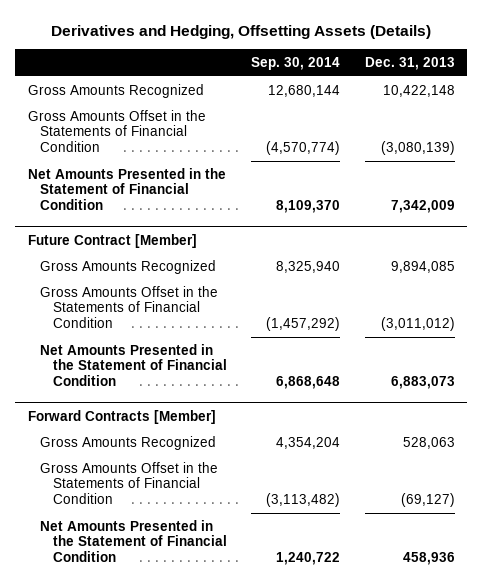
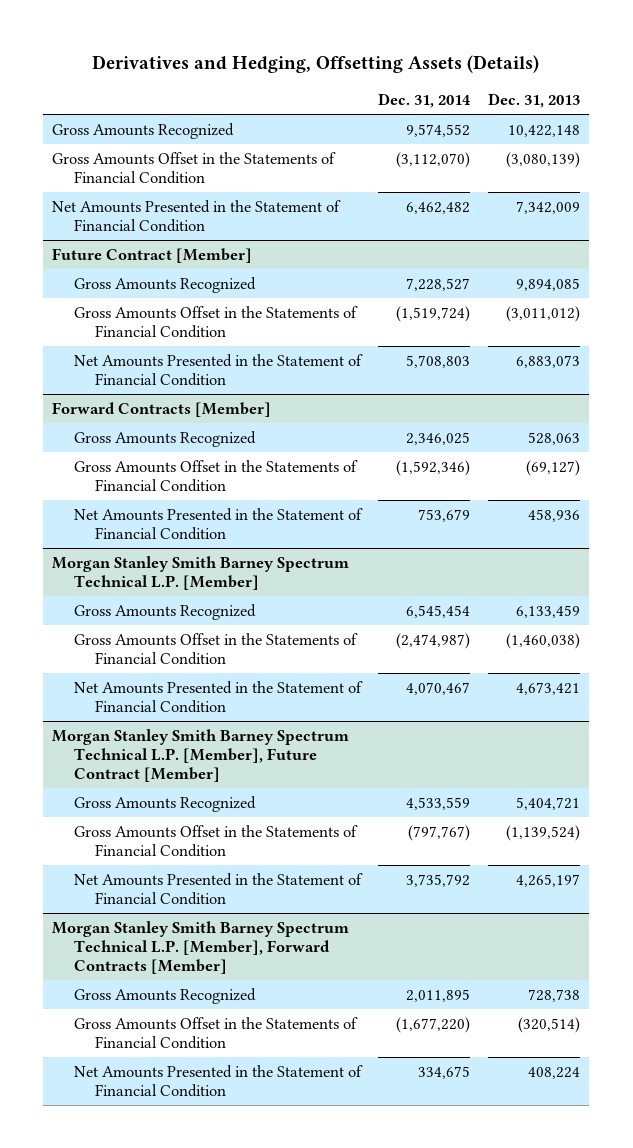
- | Sep. 30, 2014 | Dec. 31, 2013
+ | Dec. 31, 2014 | Dec. 31, 2013
+ Morgan Stanley Smith Barney Spectrum Technical L.P. [Member]
+ Gross Amounts Recognized | 6,545,454 | 6,133,459
+ Gross Amounts Offset in the Statements of Financial Condition | (2,474,987) | (1,460,038)
+ Net Amounts Presented in the Statement of Financial Condition | 4,070,467 | 4,673,421
+ Morgan Stanley Smith Barney Spectrum Technical L.P. [Member], Future Contract [Member]
+ Gross Amounts Recognized | 4,533,559 | 5,404,721
+ Gross Amounts Offset in the Statements of Financial Condition | (797,767) | (1,139,524)
+ Net Amounts Presented in the Statement of Financial Condition | 3,735,792 | 4,265,197
+ Morgan Stanley Smith Barney Spectrum Technical L.P. [Member], Forward Contracts [Member]
+ Gross Amounts Recognized | 2,011,895 | 728,738
+ Gross Amounts Offset in the Statements of Financial Condition | (1,677,220) | (320,514)
+ Net Amounts Presented in the Statement of Financial Condition | 334,675 | 408,224

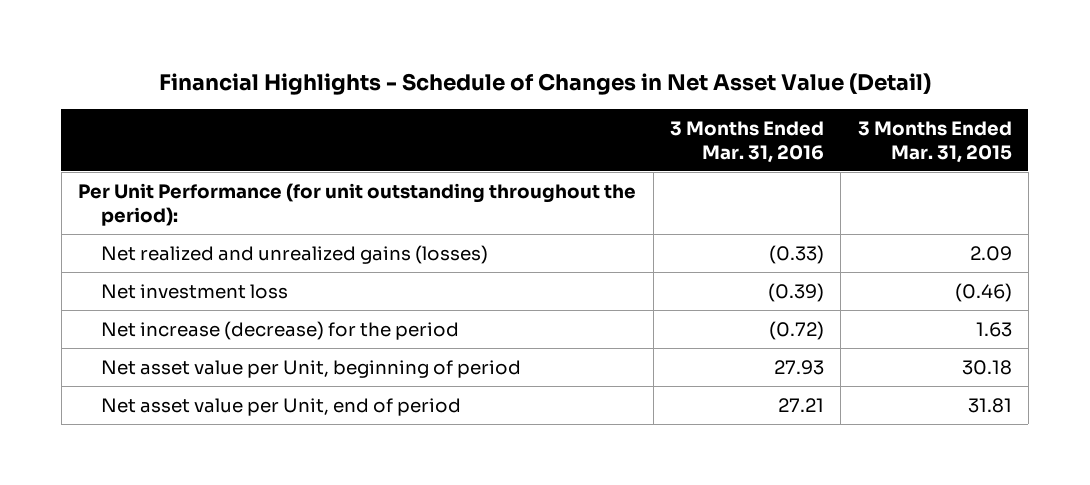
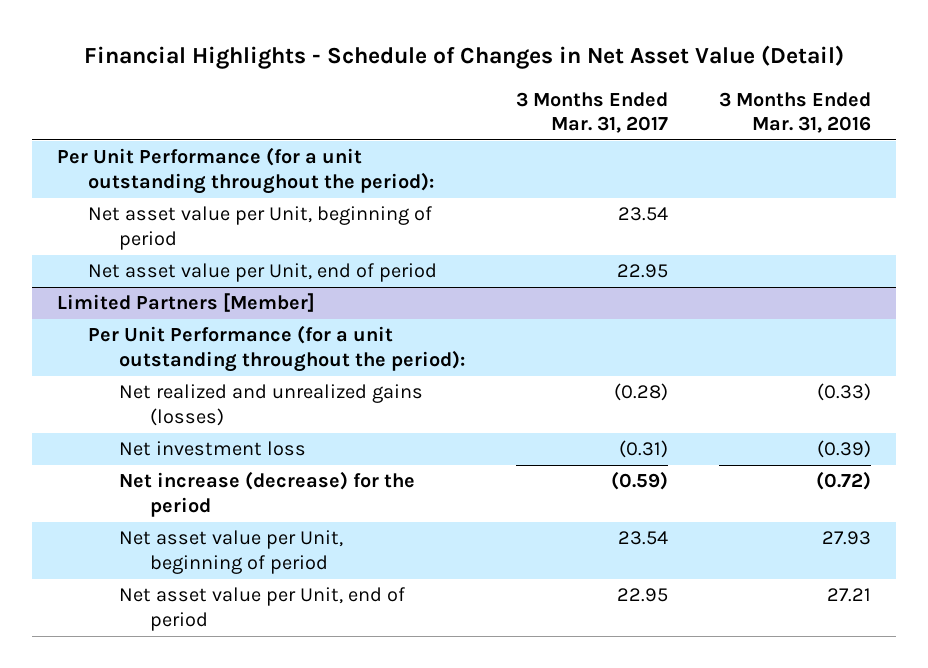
- | 3 Months Ended Mar. 31, 2016 | 3 Months Ended Mar. 31, 2015
+ | 3 Months Ended Mar. 31, 2017 | 3 Months Ended Mar. 31, 2016
- Per Unit Performance (for unit outstanding throughout the period):
+ Per Unit Performance (for a unit outstanding throughout the period):
+ Net asset value per Unit, beginning of period | 23.54 |
+ Net asset value per Unit, end of period | 22.95 |
+ Limited Partners [Member]
+ Per Unit Performance (for a unit outstanding throughout the period):

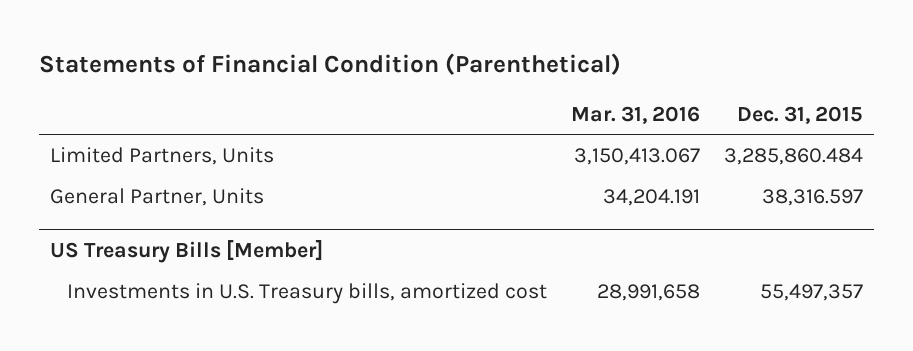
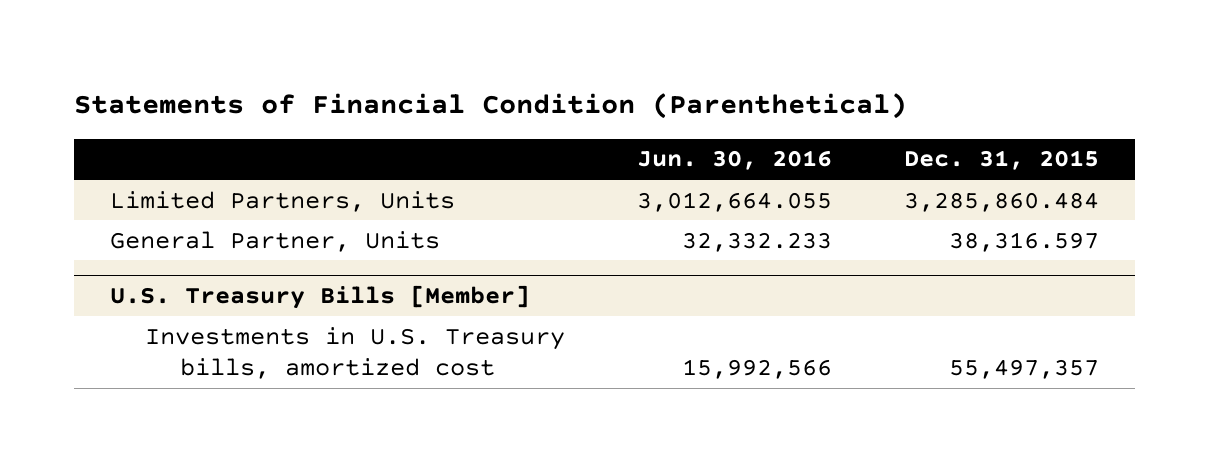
- | Mar. 31, 2016 | Dec. 31, 2015
+ | Jun. 30, 2016 | Dec. 31, 2015
- US Treasury Bills [Member]
+ U.S. Treasury Bills [Member]

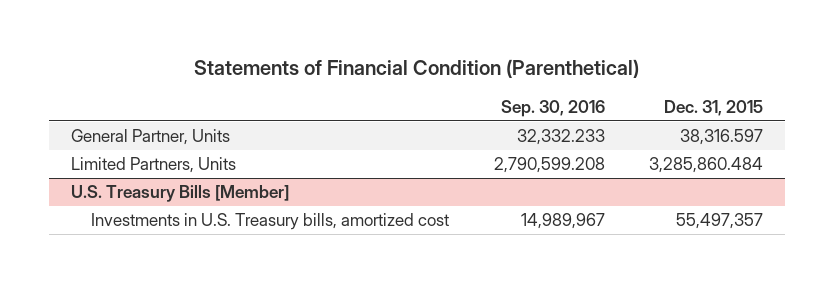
- | Jun. 30, 2016 | Dec. 31, 2015
+ | Sep. 30, 2016 | Dec. 31, 2015
moved down: Limited Partners, Units | 2,790,599.208 | 3,285,860.484

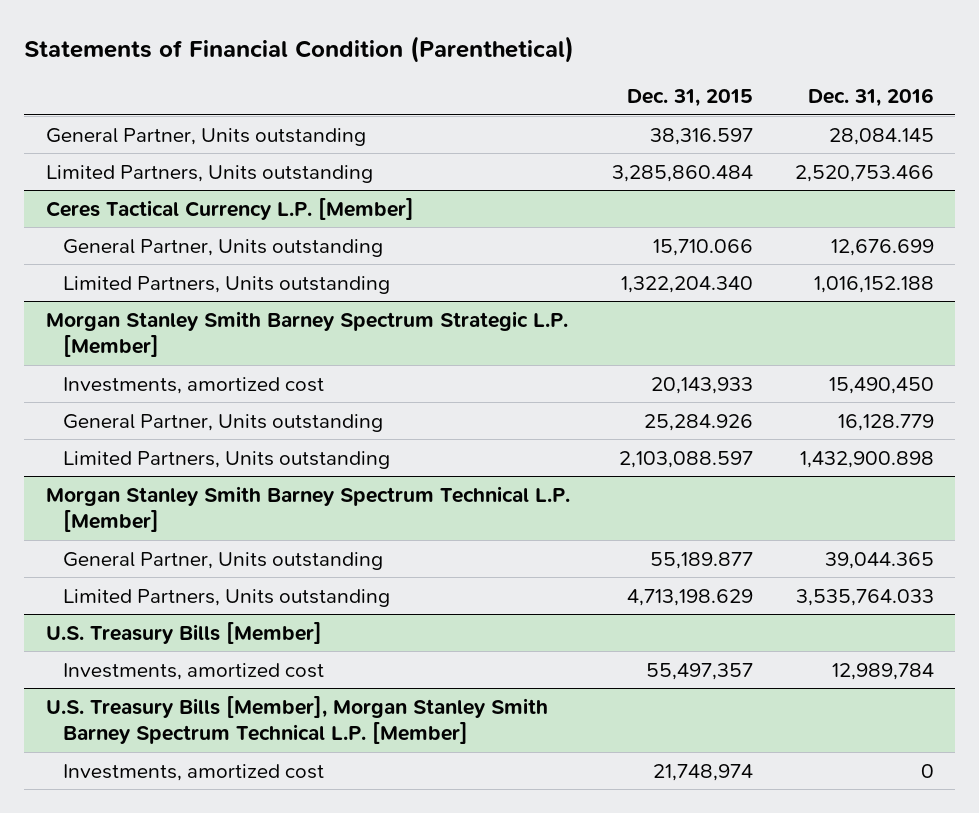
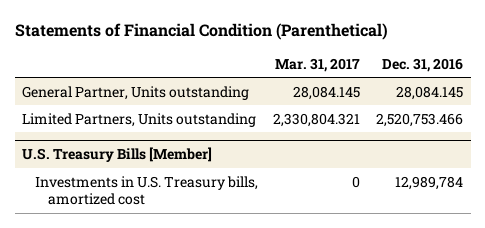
- | Dec. 31, 2015 | Dec. 31, 2016
+ | Mar. 31, 2017 | Dec. 31, 2016
- Ceres Tactical Currency L.P. [Member]
- General Partner, Units outstanding | 15,710.066 | 12,676.699
- Limited Partners, Units outstanding | 1,322,204.340 | 1,016,152.188
- Morgan Stanley Smith Barney Spectrum Strategic L.P. [Member]
- Investments, amortized cost | 20,143,933 | 15,490,450
- General Partner, Units outstanding | 25,284.926 | 16,128.779
- Limited Partners, Units outstanding | 2,103,088.597 | 1,432,900.898
- Morgan Stanley Smith Barney Spectrum Technical L.P. [Member]
- General Partner, Units outstanding | 55,189.877 | 39,044.365
- Limited Partners, Units outstanding | 4,713,198.629 | 3,535,764.033
@ U.S. Treasury Bills [Member]
- Investments, amortized cost | 55,497,357 | 12,989,784
- U.S. Treasury Bills [Member], Morgan Stanley Smith Barney Spectrum Technical L.P. [Member]
- Investments, amortized cost | 21,748,974 | 0
@ U.S. Treasury Bills [Member]
+ Investments in U.S. Treasury bills, amortized cost | 0 | 12,989,784

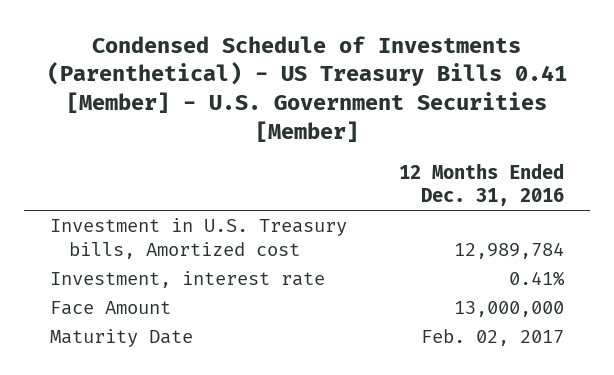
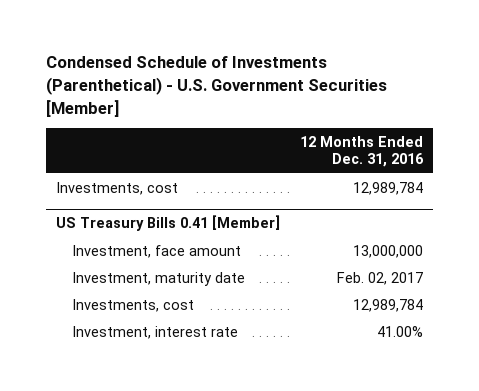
- Condensed Schedule of Investments (Parenthetical) - US Treasury Bills 0.41 [Member] - U.S. Government Securities [Member]
+ Condensed Schedule of Investments (Parenthetical) - U.S. Government Securities [Member]
- Investment in U.S. Treasury bills, Amortized cost | 12,989,784
- Investment, interest rate | 0.41%
- Face Amount | 13,000,000
- Maturity Date | Feb. 02, 2017
+ Investments, cost | 12,989,784
+ US Treasury Bills 0.41 [Member]
+ Investment, face amount | 13,000,000
+ Investment, maturity date | Feb. 02, 2017
+ Investments, cost | 12,989,784
+ Investment, interest rate | 41.00%

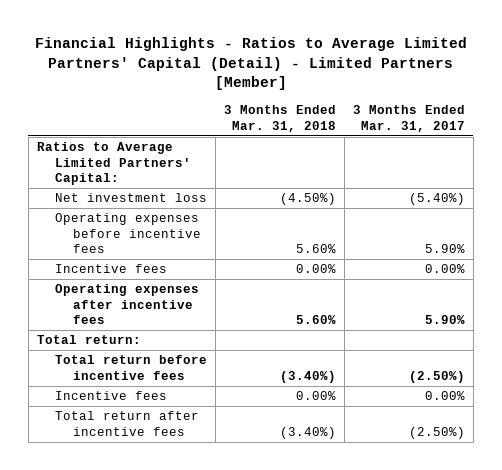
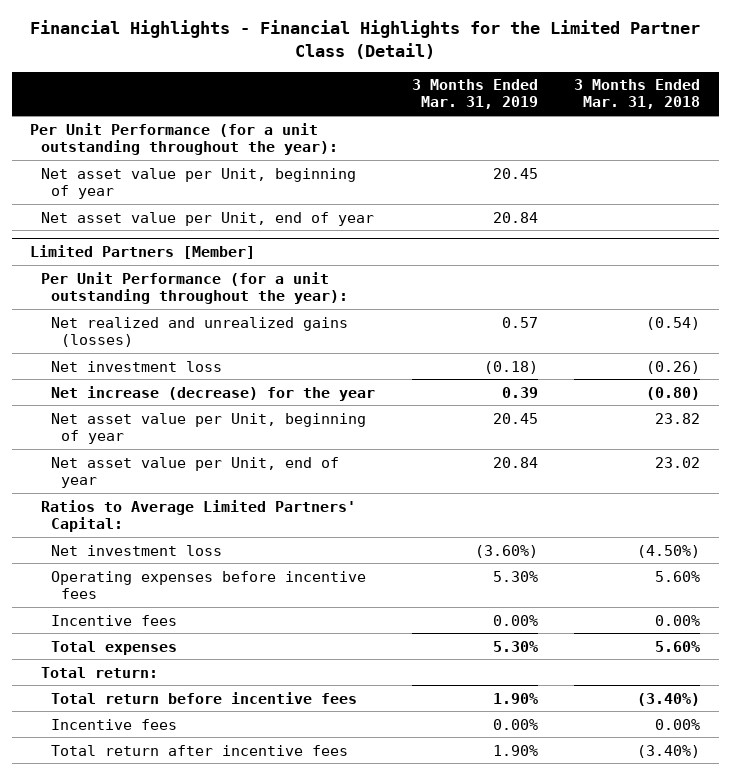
- Financial Highlights - Ratios to Average Limited Partners' Capital (Detail) - Limited Partners [Member]
+ Financial Highlights - Financial Highlights for the Limited Partner Class (Detail)
- | 3 Months Ended Mar. 31, 2018 | 3 Months Ended Mar. 31, 2017
+ | 3 Months Ended Mar. 31, 2019 | 3 Months Ended Mar. 31, 2018
+ Per Unit Performance (for a unit outstanding throughout the year):
+ Net asset value per Unit, beginning of year | 20.45 |
+ Net asset value per Unit, end of year | 20.84 |
+ Limited Partners [Member]
+ Per Unit Performance (for a unit outstanding throughout the year):
+ Net realized and unrealized gains (losses) | 0.57 | (0.54)
+ Net investment loss | (0.18) | (0.26)
+ Net increase (decrease) for the year | 0.39 | (0.80)
+ Net asset value per Unit, beginning of year | 20.45 | 23.82
+ Net asset value per Unit, end of year | 20.84 | 23.02
- Operating expenses after incentive fees | 5.60% | 5.90%
+ Total expenses | 5.30% | 5.60%

